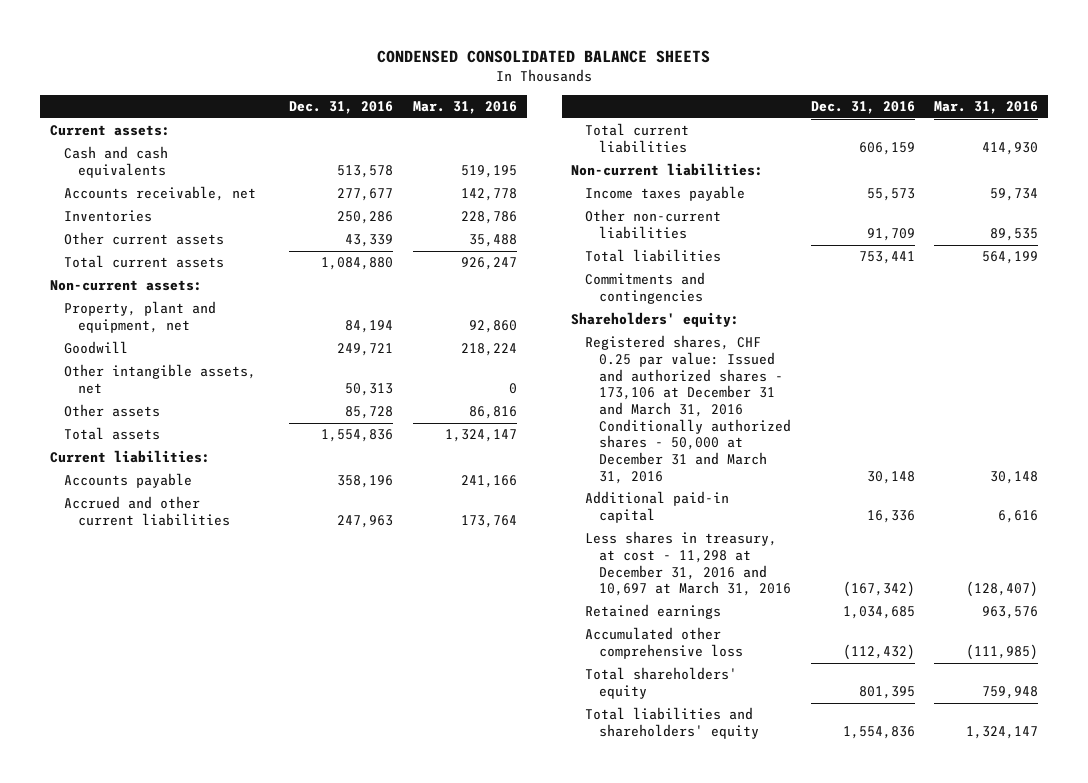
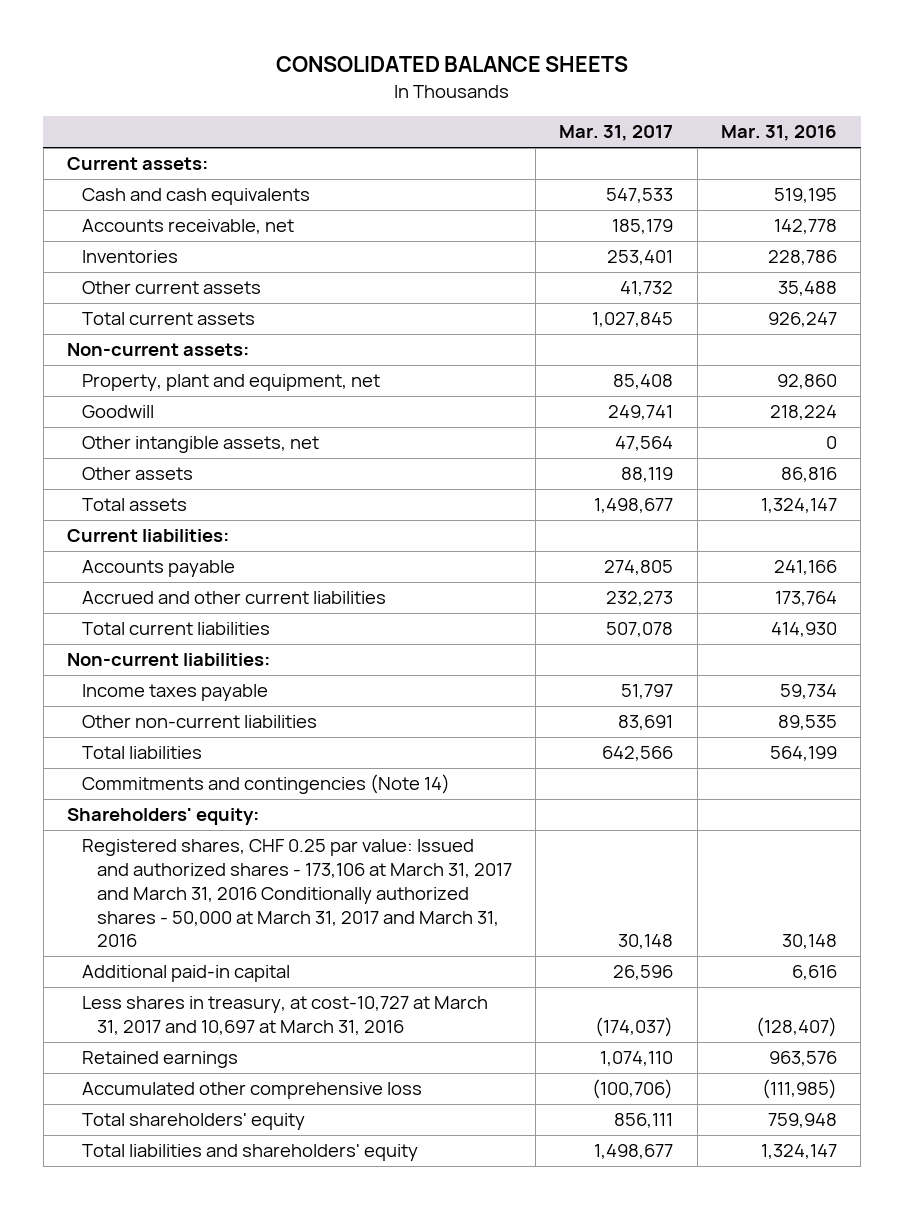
- CONDENSED CONSOLIDATED BALANCE SHEETS
+ CONSOLIDATED BALANCE SHEETS
- | Dec. 31, 2016 | Mar. 31, 2016
+ | Mar. 31, 2017 | Mar. 31, 2016
- Commitments and contingencies
+ Commitments and contingencies (Note 14)
- Registered shares, CHF 0.25 par value: Issued and authorized shares - 173,106 at December 31 and March 31, 2016 Conditionally authorized shares - 50,000 at December 31 and March 31, 2016 | 30,148 | 30,148
+ Registered shares, CHF 0.25 par value: Issued and authorized shares - 173,106 at March 31, 2017 and March 31, 2016 Conditionally authorized shares - 50,000 at March 31, 2017 and March 31, 2016 | 30,148 | 30,148
- Less shares in treasury, at cost - 11,298 at December 31, 2016 and 10,697 at March 31, 2016 | (167,342) | (128,407)
+ Less shares in treasury, at cost-10,727 at March 31, 2017 and 10,697 at March 31, 2016 | (174,037) | (128,407)

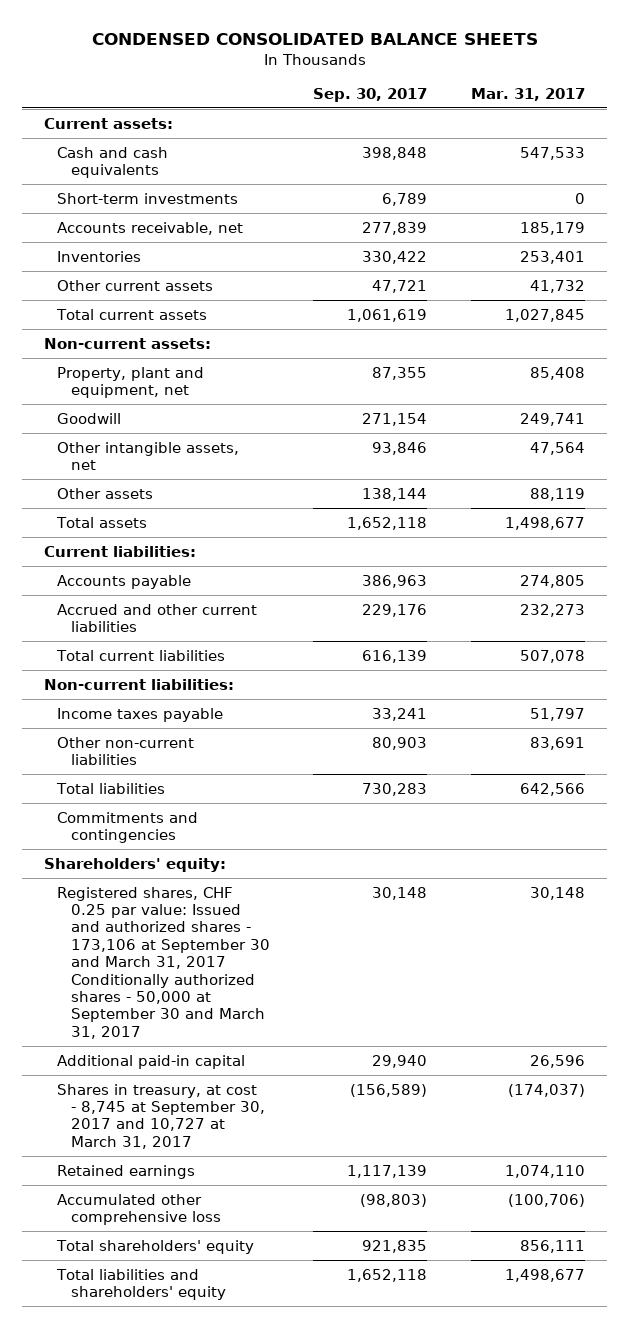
- CONSOLIDATED BALANCE SHEETS
+ CONDENSED CONSOLIDATED BALANCE SHEETS
- | Mar. 31, 2017 | Mar. 31, 2016
+ | Sep. 30, 2017 | Mar. 31, 2017
+ Short-term investments | 6,789 | 0
- Commitments and contingencies (Note 14)
+ Commitments and contingencies
- Registered shares, CHF 0.25 par value: Issued and authorized shares - 173,106 at March 31, 2017 and March 31, 2016 Conditionally authorized shares - 50,000 at March 31, 2017 and March 31, 2016 | 30,148 | 30,148
+ Registered shares, CHF 0.25 par value: Issued and authorized shares - 173,106 at September 30 and March 31, 2017 Conditionally authorized shares - 50,000 at September 30 and March 31, 2017 | 30,148 | 30,148
- Less shares in treasury, at cost-10,727 at March 31, 2017 and 10,697 at March 31, 2016 | (174,037) | (128,407)
+ Shares in treasury, at cost - 8,745 at September 30, 2017 and 10,727 at March 31, 2017 | (156,589) | (174,037)

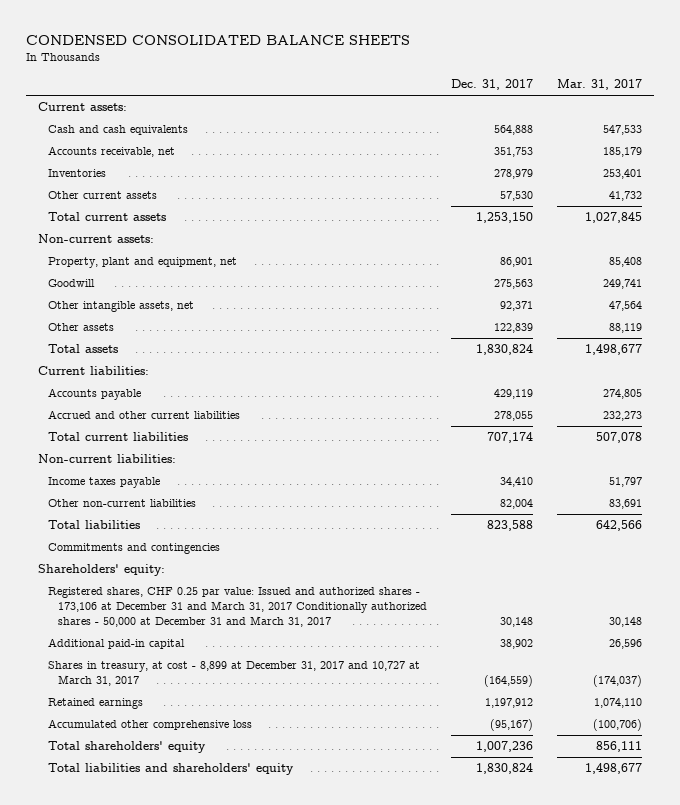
- | Sep. 30, 2017 | Mar. 31, 2017
+ | Dec. 31, 2017 | Mar. 31, 2017
- Short-term investments | 6,789 | 0
- Registered shares, CHF 0.25 par value: Issued and authorized shares - 173,106 at September 30 and March 31, 2017 Conditionally authorized shares - 50,000 at September 30 and March 31, 2017 | 30,148 | 30,148
+ Registered shares, CHF 0.25 par value: Issued and authorized shares - 173,106 at December 31 and March 31, 2017 Conditionally authorized shares - 50,000 at December 31 and March 31, 2017 | 30,148 | 30,148
- Shares in treasury, at cost - 8,745 at September 30, 2017 and 10,727 at March 31, 2017 | (156,589) | (174,037)
+ Shares in treasury, at cost - 8,899 at December 31, 2017 and 10,727 at March 31, 2017 | (164,559) | (174,037)

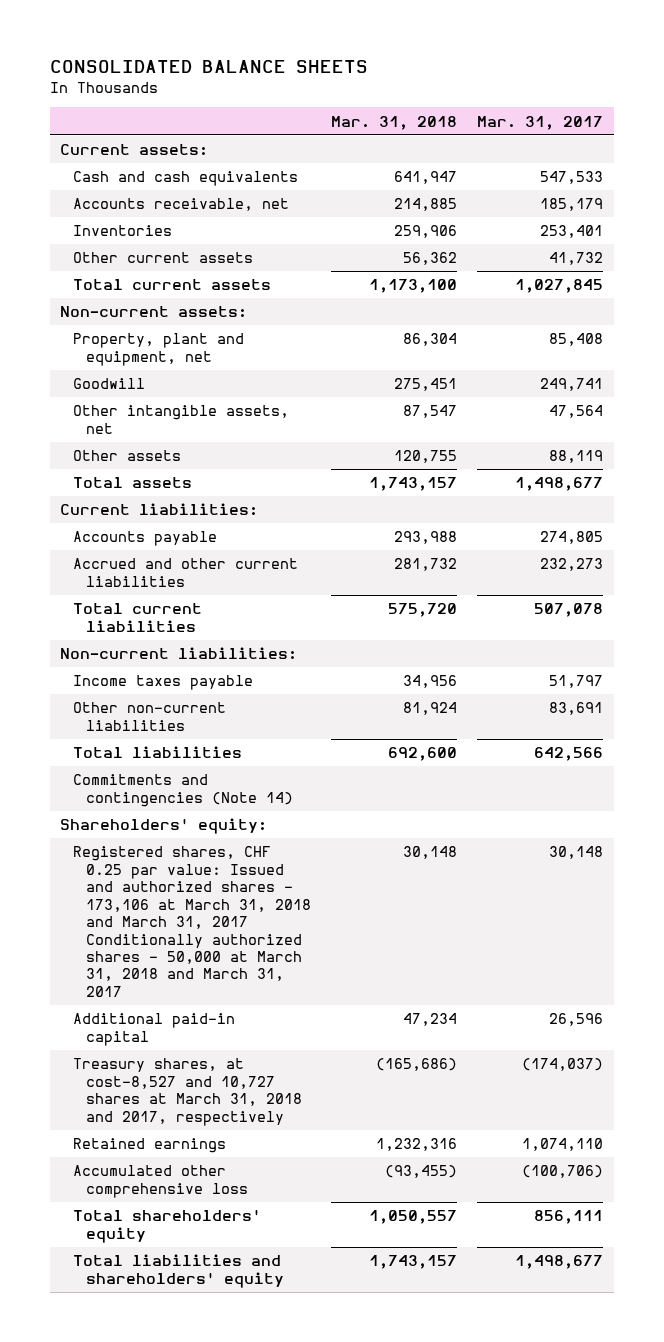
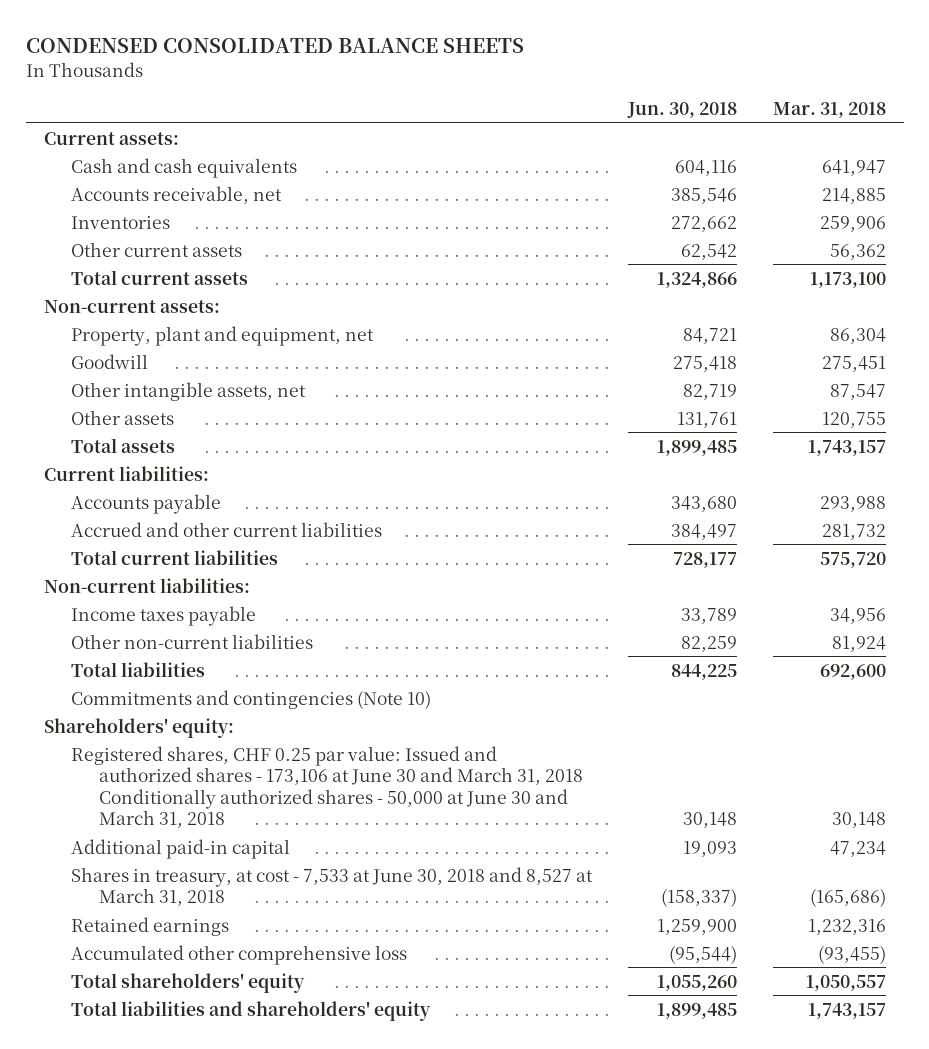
- CONSOLIDATED BALANCE SHEETS
+ CONDENSED CONSOLIDATED BALANCE SHEETS
- | Mar. 31, 2018 | Mar. 31, 2017
+ | Jun. 30, 2018 | Mar. 31, 2018
- Commitments and contingencies (Note 14)
+ Commitments and contingencies (Note 10)
- Registered shares, CHF 0.25 par value: Issued and authorized shares - 173,106 at March 31, 2018 and March 31, 2017 Conditionally authorized shares - 50,000 at March 31, 2018 and March 31, 2017 | 30,148 | 30,148
+ Registered shares, CHF 0.25 par value: Issued and authorized shares - 173,106 at June 30 and March 31, 2018 Conditionally authorized shares - 50,000 at June 30 and March 31, 2018 | 30,148 | 30,148
- Treasury shares, at cost-8,527 and 10,727 shares at March 31, 2018 and 2017, respectively | (165,686) | (174,037)
+ Shares in treasury, at cost - 7,533 at June 30, 2018 and 8,527 at March 31, 2018 | (158,337) | (165,686)

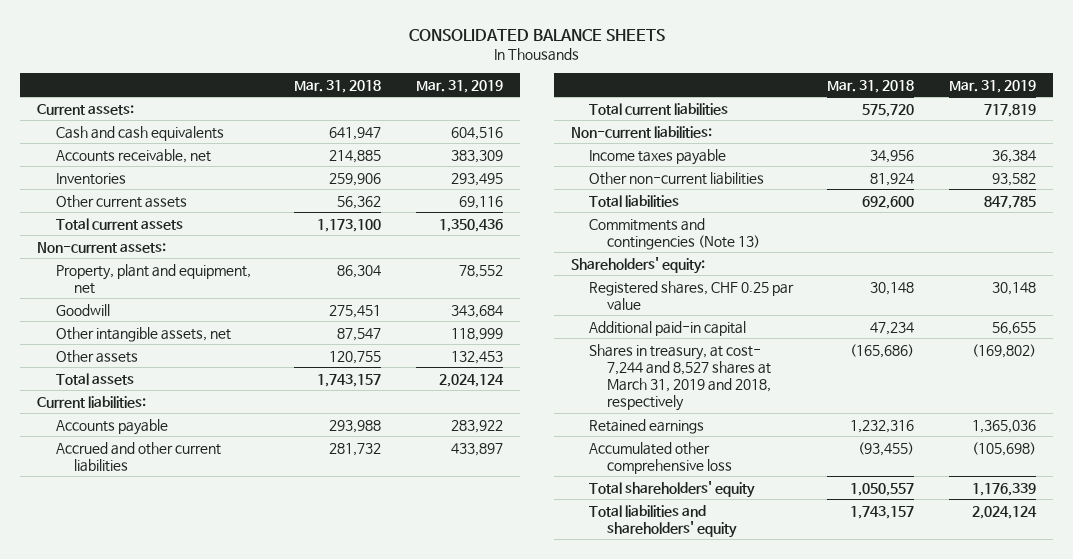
- CONDENSED CONSOLIDATED BALANCE SHEETS
+ CONSOLIDATED BALANCE SHEETS
- | Jun. 30, 2018 | Mar. 31, 2018
+ | Mar. 31, 2018 | Mar. 31, 2019
- Commitments and contingencies (Note 10)
+ Commitments and contingencies (Note 13)
- Registered shares, CHF 0.25 par value: Issued and authorized shares - 173,106 at June 30 and March 31, 2018 Conditionally authorized shares - 50,000 at June 30 and March 31, 2018 | 30,148 | 30,148
+ Registered shares, CHF 0.25 par value | 30,148 | 30,148
- Shares in treasury, at cost - 7,533 at June 30, 2018 and 8,527 at March 31, 2018 | (158,337) | (165,686)
+ Shares in treasury, at cost- 7,244 and 8,527 shares at March 31, 2019 and 2018, respectively | (165,686) | (169,802)

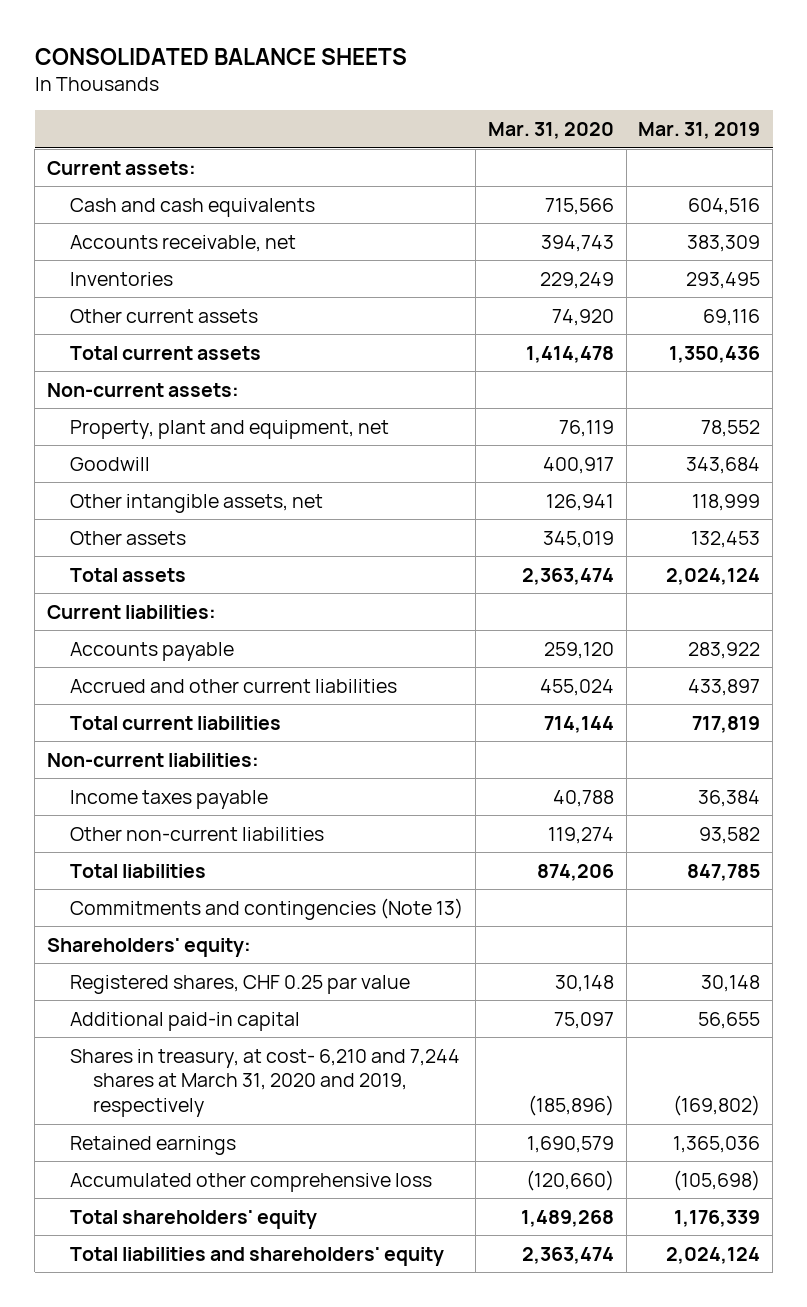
- | Mar. 31, 2018 | Mar. 31, 2019
+ | Mar. 31, 2020 | Mar. 31, 2019
- Shares in treasury, at cost- 7,244 and 8,527 shares at March 31, 2019 and 2018, respectively | (165,686) | (169,802)
+ Shares in treasury, at cost- 6,210 and 7,244 shares at March 31, 2020 and 2019, respectively | (185,896) | (169,802)

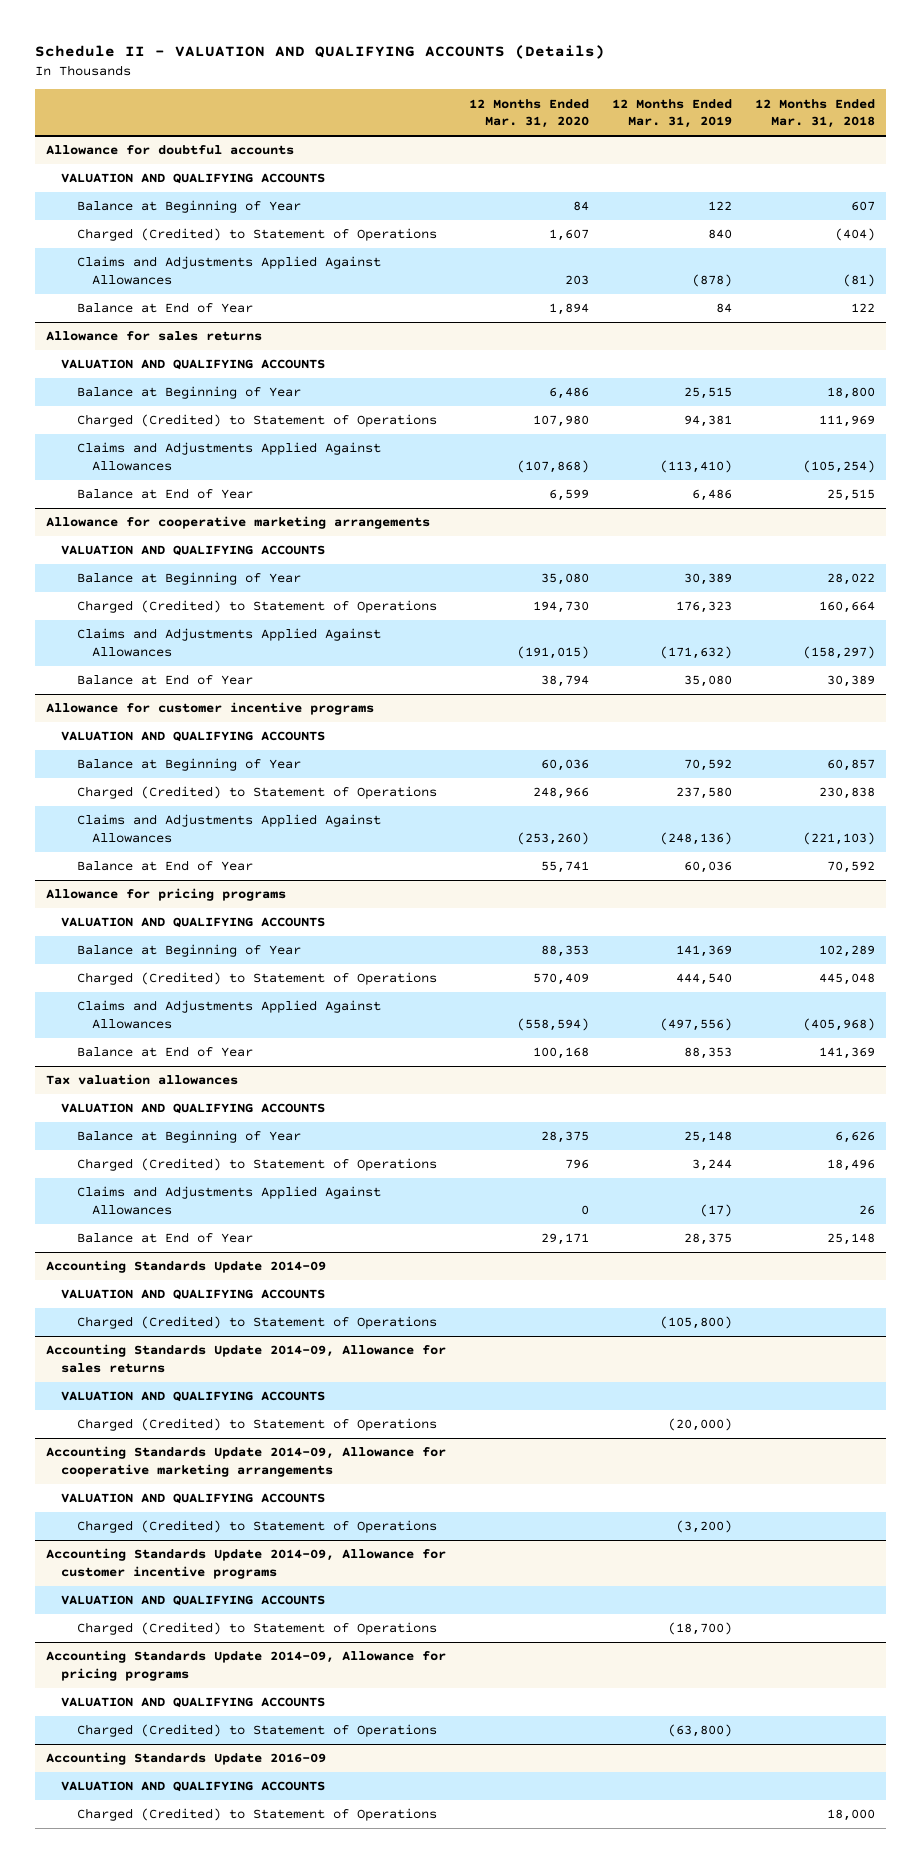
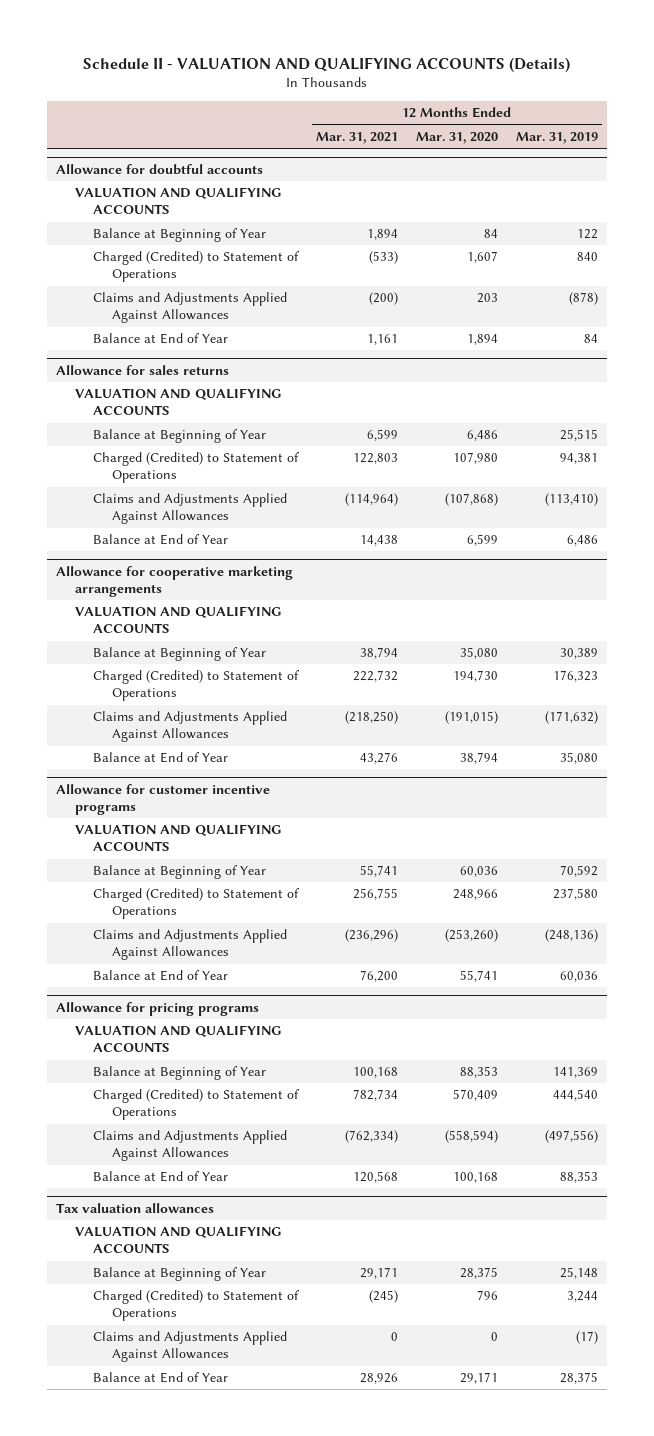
- | 12 Months Ended Mar. 31, 2020 | 12 Months Ended Mar. 31, 2019 | 12 Months Ended Mar. 31, 2018
+ | 12 Months Ended Mar. 31, 2021 | 12 Months Ended Mar. 31, 2020 | 12 Months Ended Mar. 31, 2019
- Accounting Standards Update 2014-09
- VALUATION AND QUALIFYING ACCOUNTS
- Charged (Credited) to Statement of Operations | | (105,800) |
- Accounting Standards Update 2014-09, Allowance for sales returns
- VALUATION AND QUALIFYING ACCOUNTS
- Charged (Credited) to Statement of Operations | | (20,000) |
- Accounting Standards Update 2014-09, Allowance for cooperative marketing arrangements
- VALUATION AND QUALIFYING ACCOUNTS
- Charged (Credited) to Statement of Operations | | (3,200) |
- Accounting Standards Update 2014-09, Allowance for customer incentive programs
- VALUATION AND QUALIFYING ACCOUNTS
- Charged (Credited) to Statement of Operations | | (18,700) |
- Accounting Standards Update 2014-09, Allowance for pricing programs
- VALUATION AND QUALIFYING ACCOUNTS
- Charged (Credited) to Statement of Operations | | (63,800) |
- Accounting Standards Update 2016-09
- VALUATION AND QUALIFYING ACCOUNTS
- Charged (Credited) to Statement of Operations | | | 18,000

